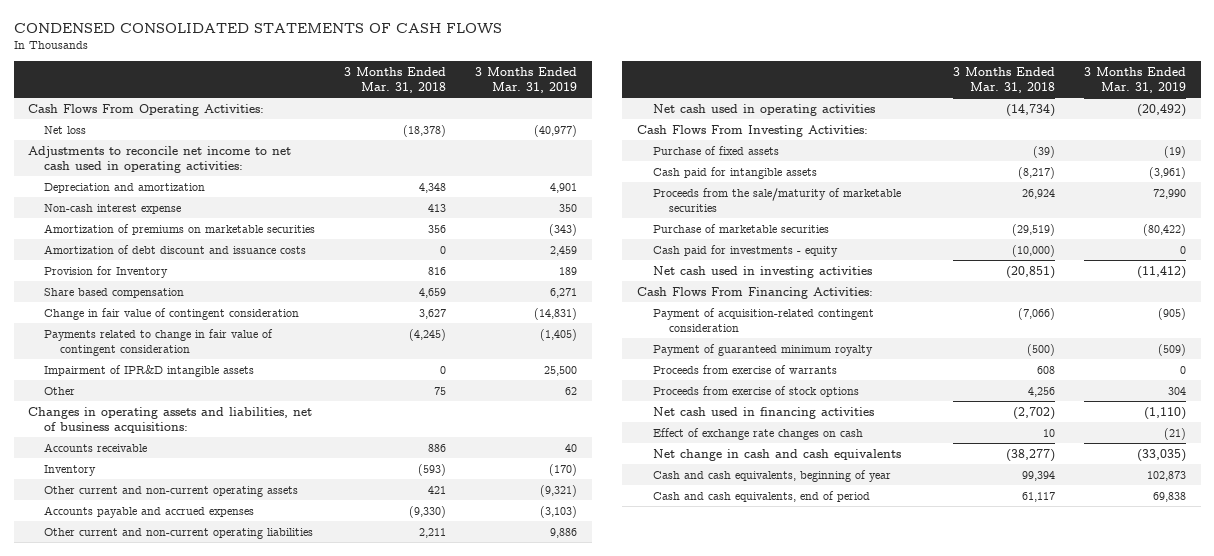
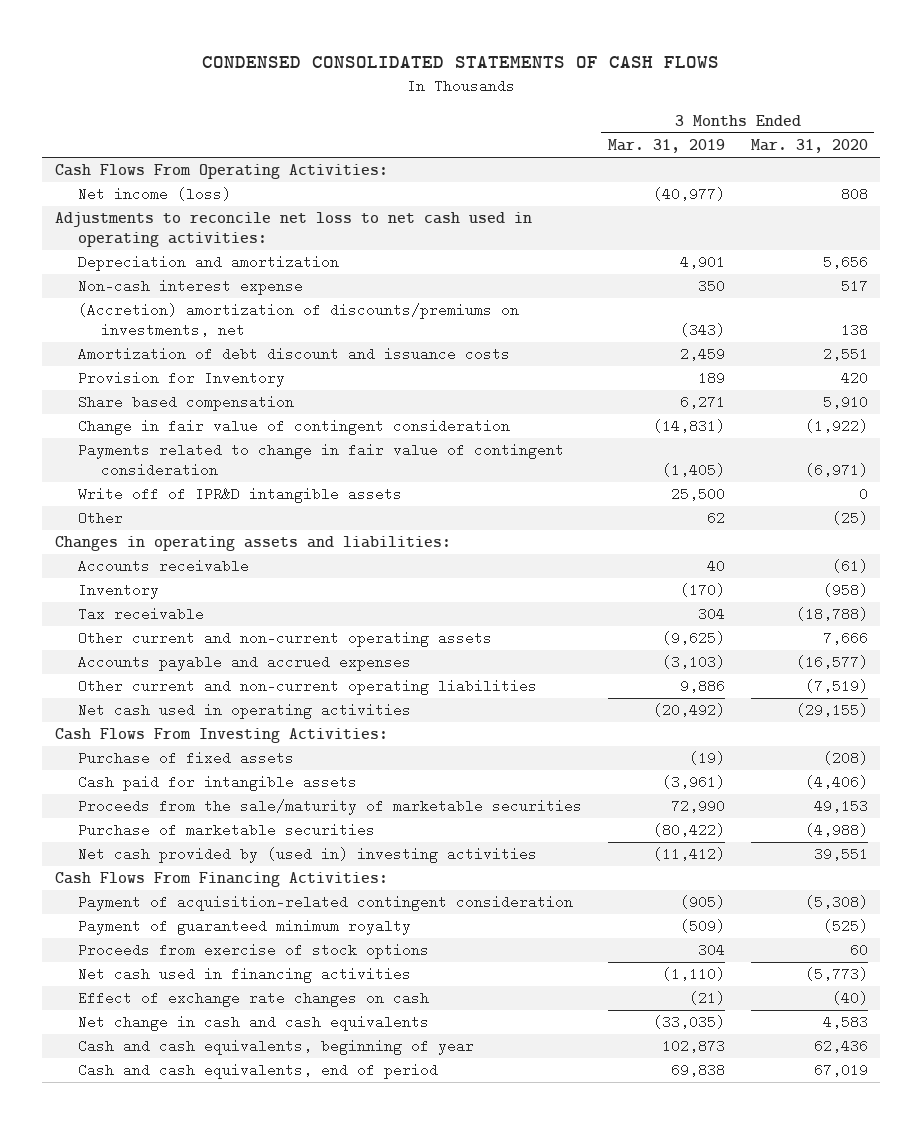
- | 3 Months Ended Mar. 31, 2018 | 3 Months Ended Mar. 31, 2019
+ | 3 Months Ended Mar. 31, 2019 | 3 Months Ended Mar. 31, 2020
- Net loss | (18,378) | (40,977)
- Adjustments to reconcile net income to net cash used in operating activities:
+ Net income (loss) | (40,977) | 808
+ Adjustments to reconcile net loss to net cash used in operating activities:
- Amortization of premiums on marketable securities | 356 | (343)
+ (Accretion) amortization of discounts/premiums on investments, net | (343) | 138
- Impairment of IPR&D intangible assets | 0 | 25,500
+ Write off of IPR&D intangible assets | 25,500 | 0
- Changes in operating assets and liabilities, net of business acquisitions:
+ Changes in operating assets and liabilities:
- Other current and non-current operating assets | 421 | (9,321)
+ Tax receivable | 304 | (18,788)
+ Other current and non-current operating assets | (9,625) | 7,666
- Cash paid for investments - equity | (10,000) | 0
- Net cash used in investing activities | (20,851) | (11,412)
+ Net cash provided by (used in) investing activities | (11,412) | 39,551
- Proceeds from exercise of warrants | 608 | 0

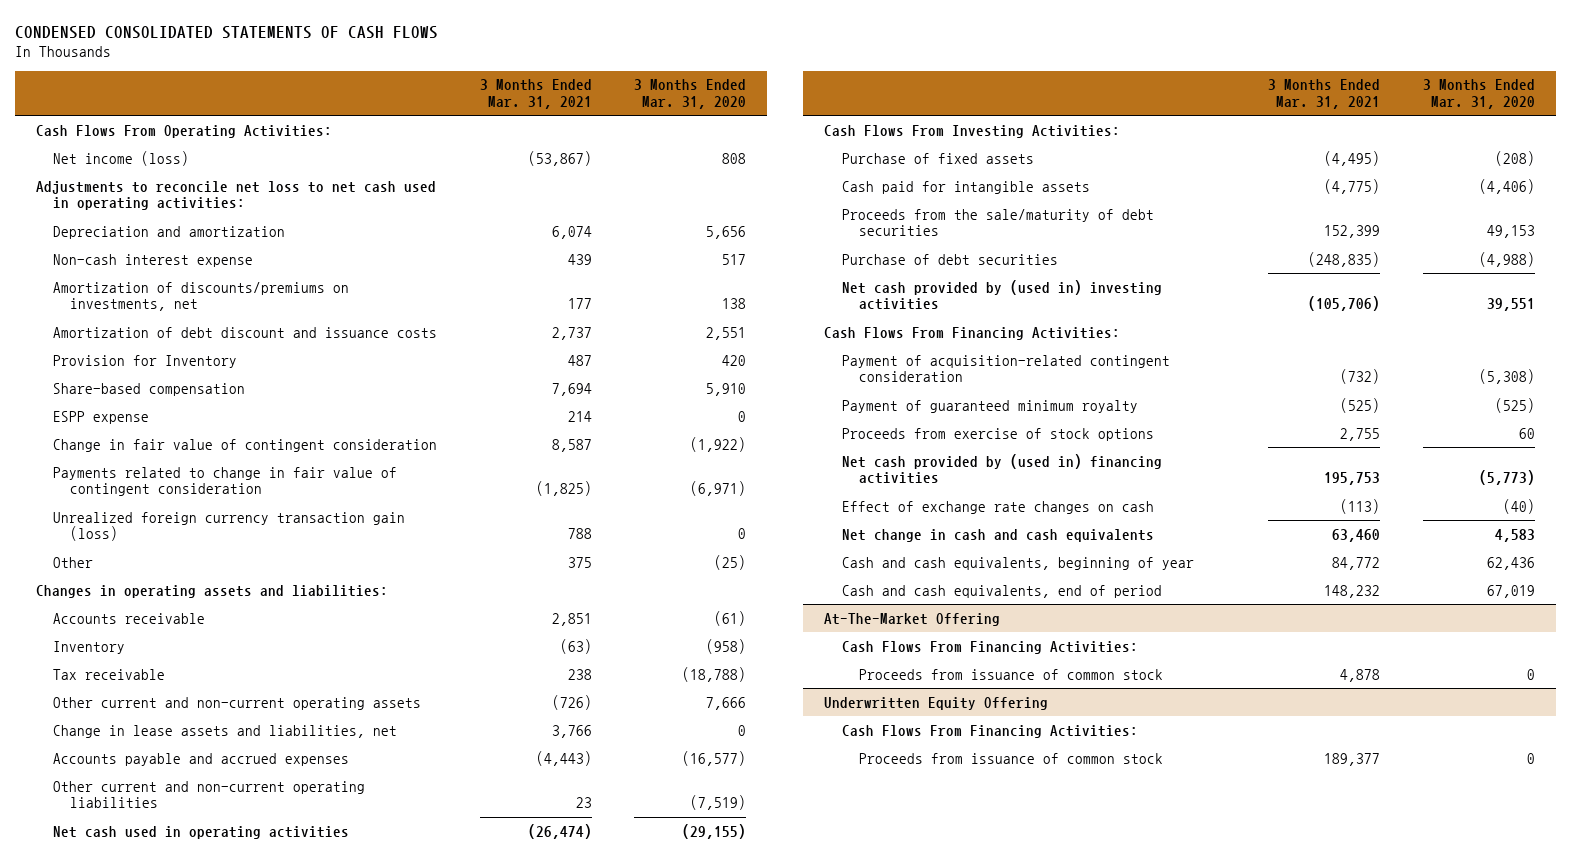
- | 3 Months Ended Mar. 31, 2019 | 3 Months Ended Mar. 31, 2020
+ | 3 Months Ended Mar. 31, 2021 | 3 Months Ended Mar. 31, 2020
- (Accretion) amortization of discounts/premiums on investments, net | (343) | 138
+ Amortization of discounts/premiums on investments, net | 177 | 138
- Share based compensation | 6,271 | 5,910
+ Share-based compensation | 7,694 | 5,910
+ ESPP expense | 214 | 0
- Write off of IPR&D intangible assets | 25,500 | 0
+ Unrealized foreign currency transaction gain (loss) | 788 | 0
+ Change in lease assets and liabilities, net | 3,766 | 0
- Proceeds from the sale/maturity of marketable securities | 72,990 | 49,153
- Purchase of marketable securities | (80,422) | (4,988)
+ Proceeds from the sale/maturity of debt securities | 152,399 | 49,153
+ Purchase of debt securities | (248,835) | (4,988)
- Net cash used in financing activities | (1,110) | (5,773)
+ Net cash provided by (used in) financing activities | 195,753 | (5,773)
+ At-The-Market Offering
+ Cash Flows From Financing Activities:
+ Proceeds from issuance of common stock | 4,878 | 0
+ Underwritten Equity Offering
+ Cash Flows From Financing Activities:
+ Proceeds from issuance of common stock | 189,377 | 0

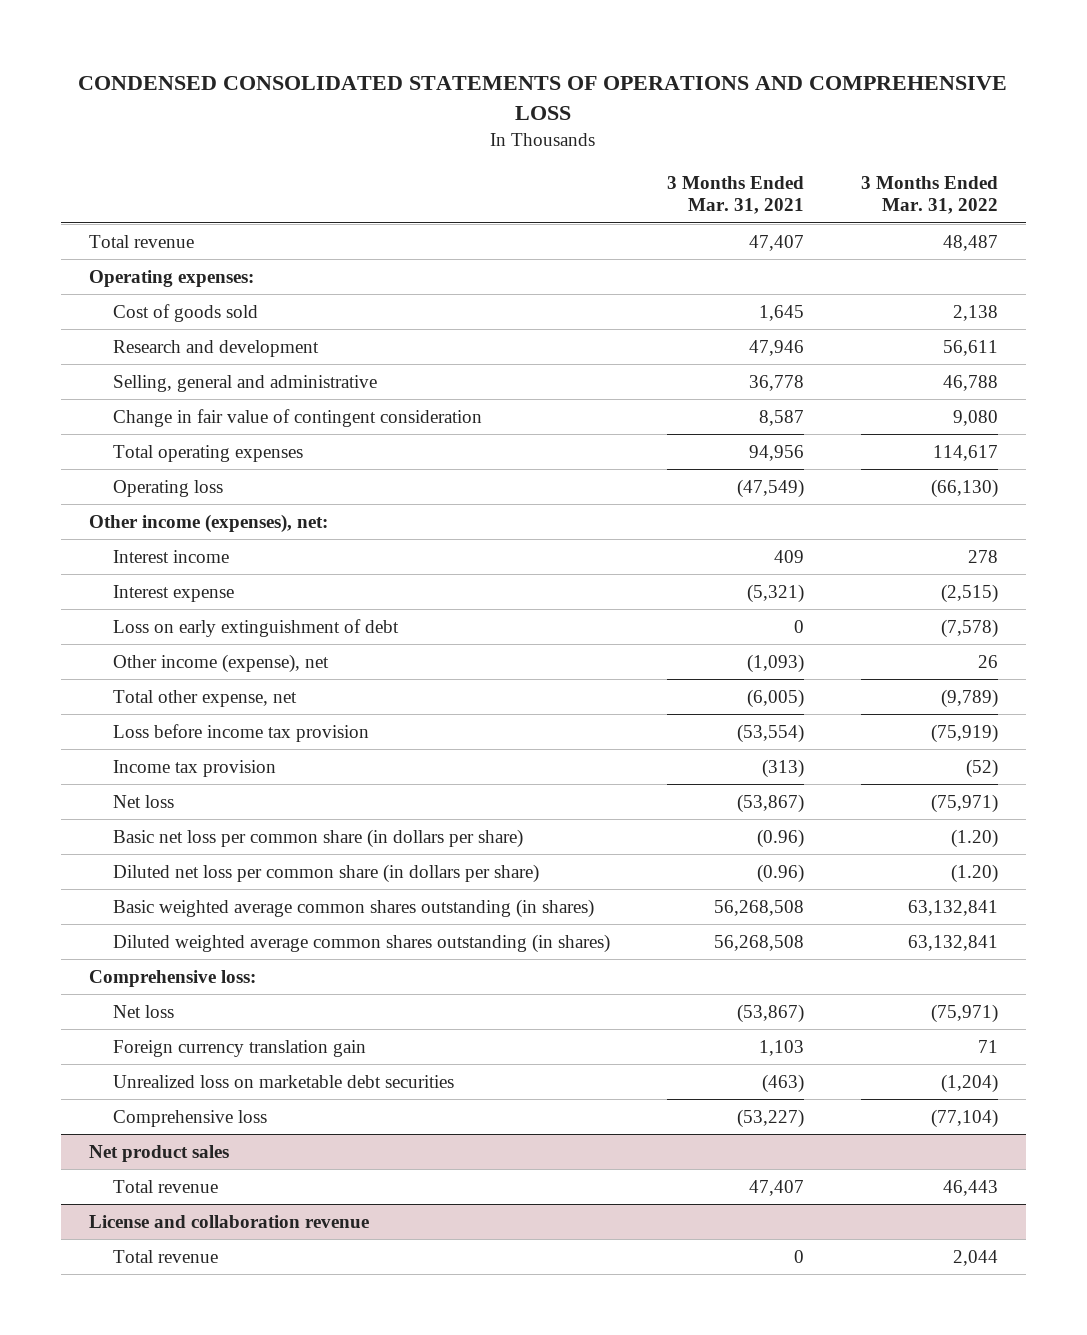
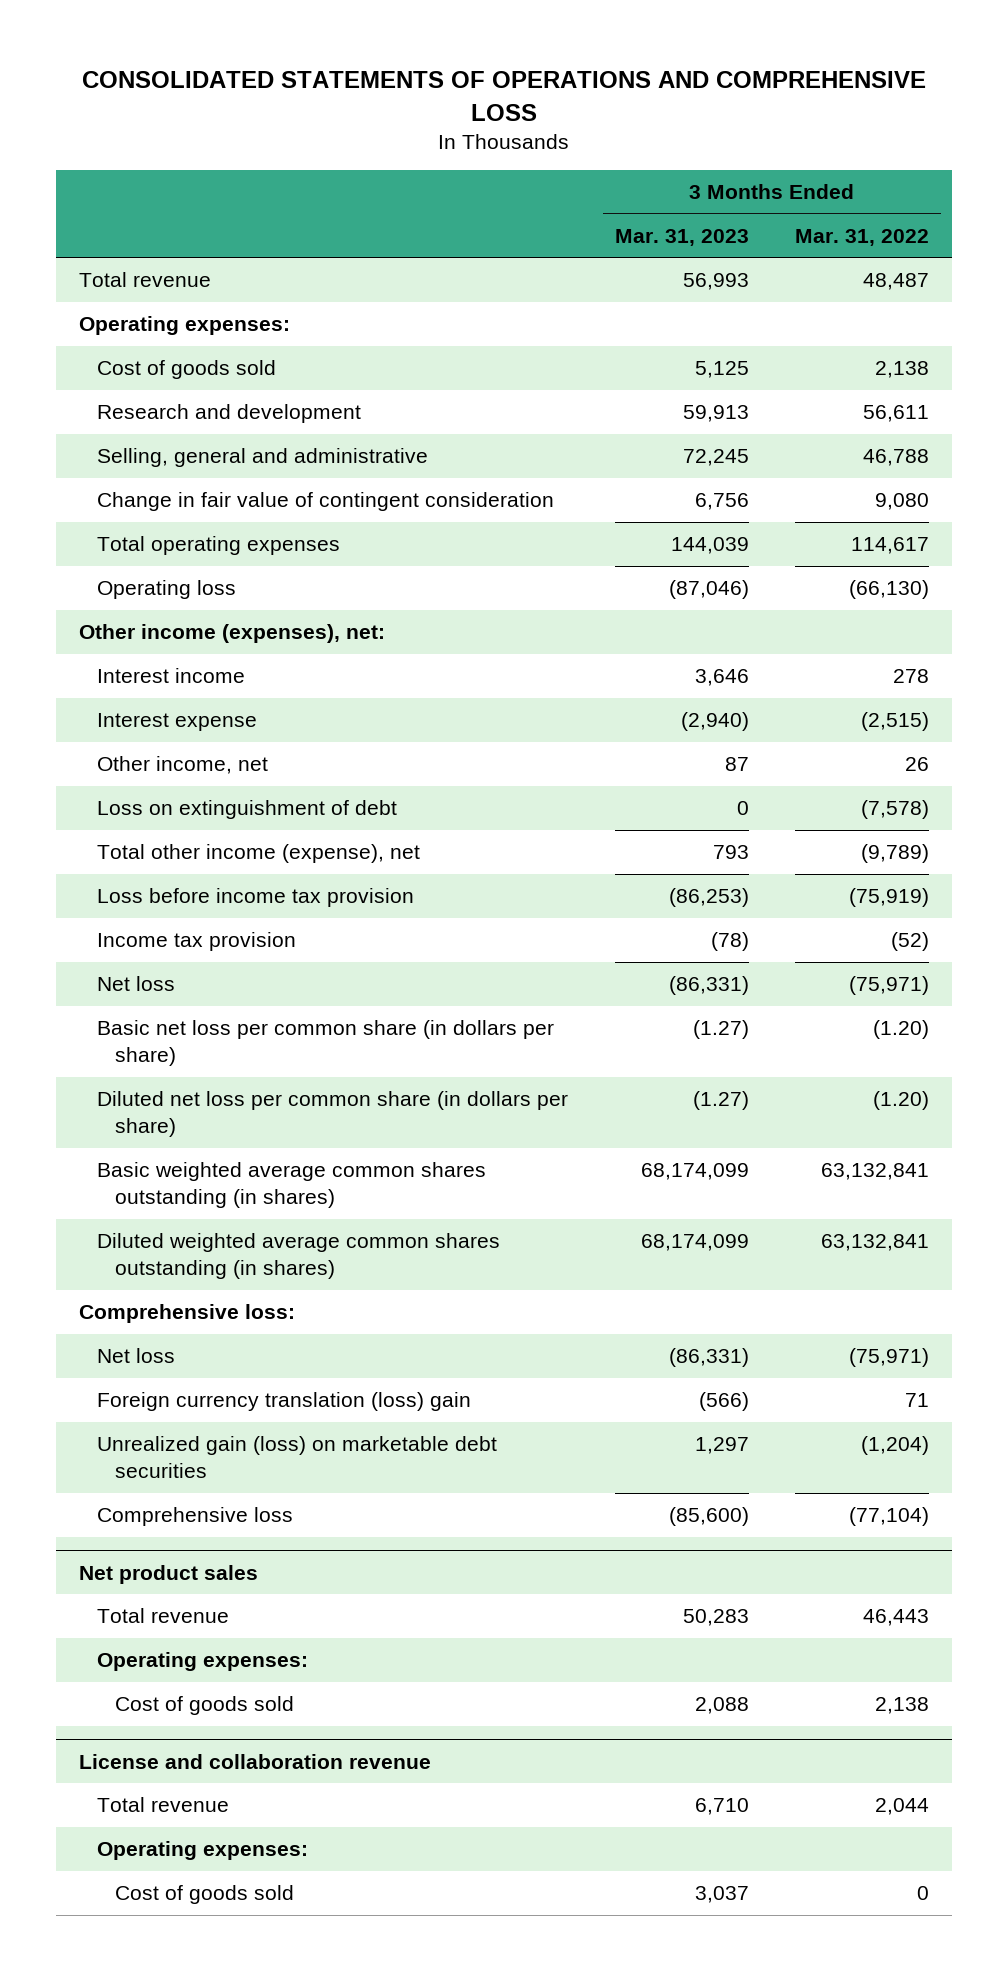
- CONDENSED CONSOLIDATED STATEMENTS OF OPERATIONS AND COMPREHENSIVE LOSS
+ CONSOLIDATED STATEMENTS OF OPERATIONS AND COMPREHENSIVE LOSS
- | 3 Months Ended Mar. 31, 2021 | 3 Months Ended Mar. 31, 2022
+ | 3 Months Ended Mar. 31, 2023 | 3 Months Ended Mar. 31, 2022
- Loss on early extinguishment of debt | 0 | (7,578)
- Other income (expense), net | (1,093) | 26
- Total other expense, net | (6,005) | (9,789)
+ Other income, net | 87 | 26
+ Loss on extinguishment of debt | 0 | (7,578)
+ Total other income (expense), net | 793 | (9,789)
- Foreign currency translation gain | 1,103 | 71
- Unrealized loss on marketable debt securities | (463) | (1,204)
+ Foreign currency translation (loss) gain | (566) | 71
+ Unrealized gain (loss) on marketable debt securities | 1,297 | (1,204)
@ Net product sales
+ Operating expenses:
+ Cost of goods sold | 2,088 | 2,138
@ License and collaboration revenue
+ Operating expenses:
+ Cost of goods sold | 3,037 | 0

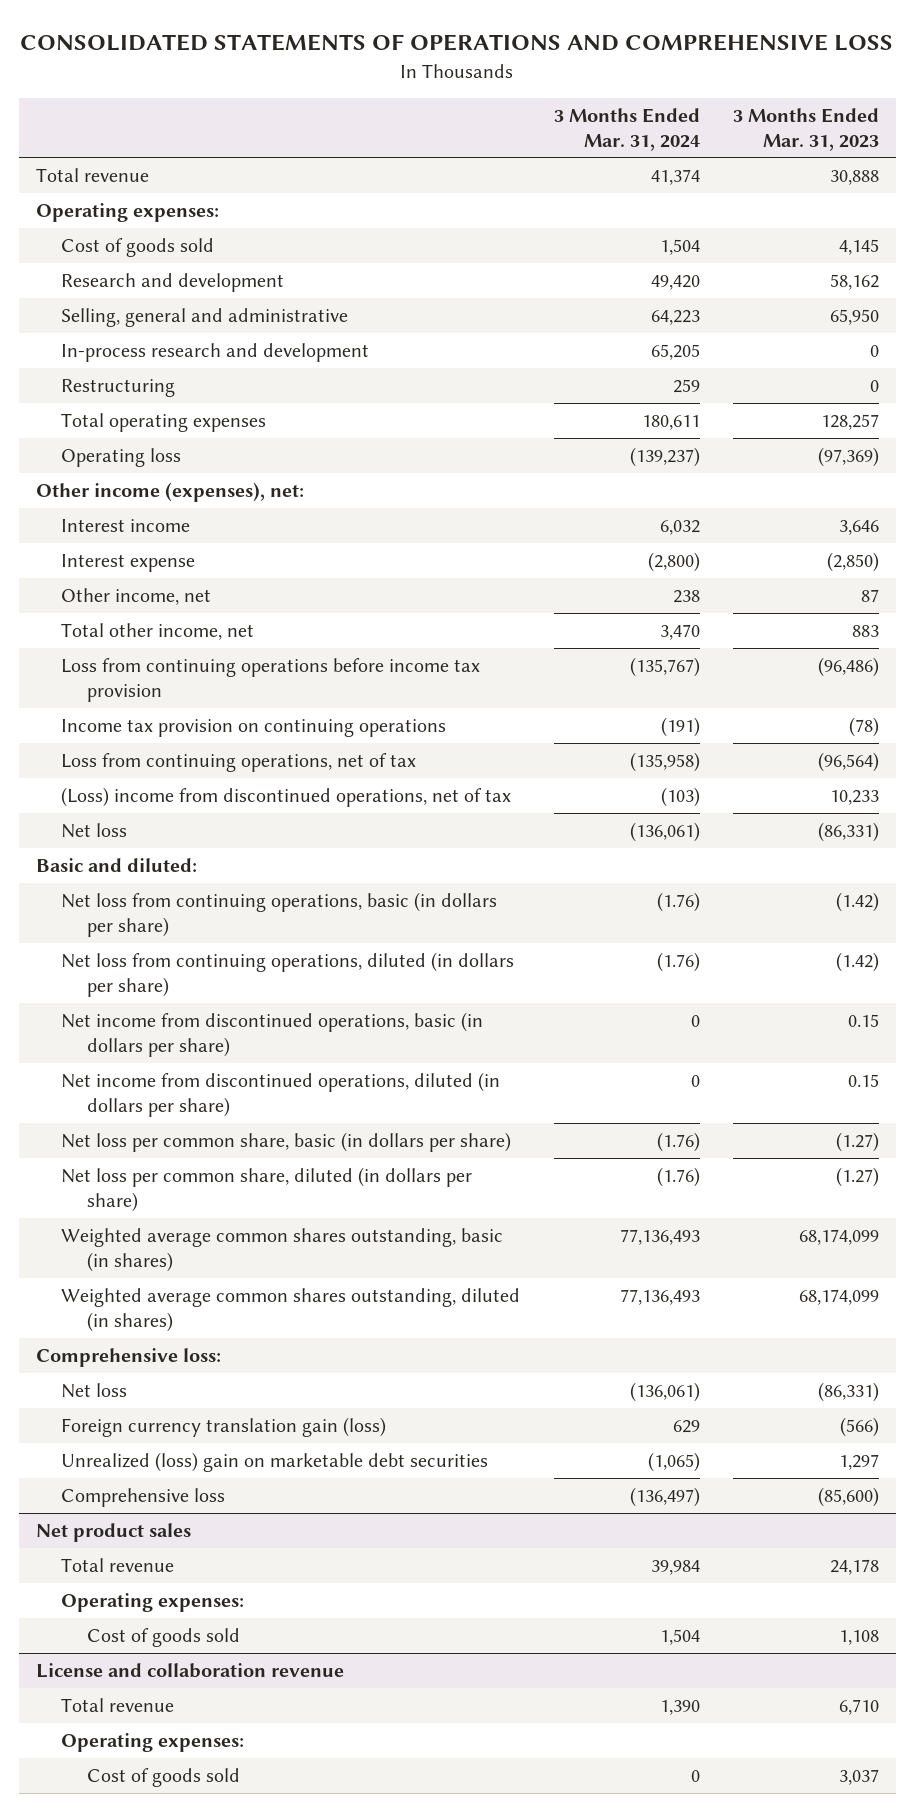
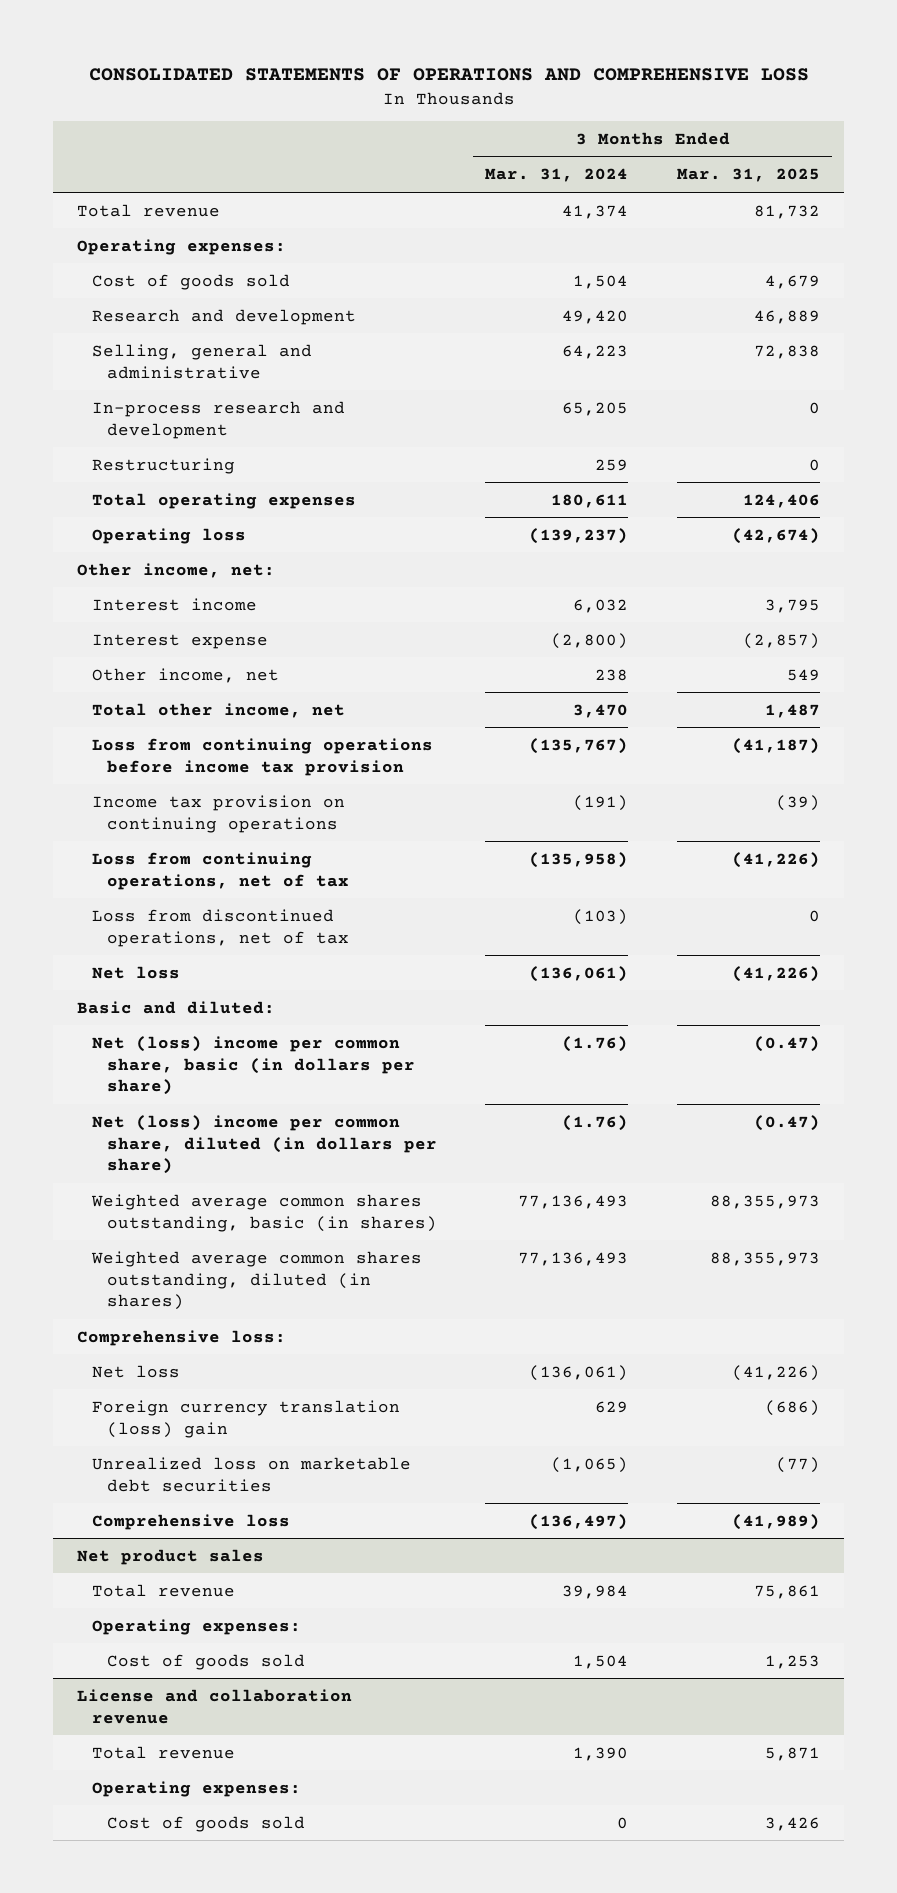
- | 3 Months Ended Mar. 31, 2024 | 3 Months Ended Mar. 31, 2023
+ | 3 Months Ended Mar. 31, 2024 | 3 Months Ended Mar. 31, 2025
- Other income (expenses), net:
+ Other income, net:
- (Loss) income from discontinued operations, net of tax | (103) | 10,233
+ Loss from discontinued operations, net of tax | (103) | 0
- Net loss from continuing operations, basic (in dollars per share) | (1.76) | (1.42)
- Net loss from continuing operations, diluted (in dollars per share) | (1.76) | (1.42)
- Net income from discontinued operations, basic (in dollars per share) | 0 | 0.15
- Net income from discontinued operations, diluted (in dollars per share) | 0 | 0.15
- Net loss per common share, basic (in dollars per share) | (1.76) | (1.27)
- Net loss per common share, diluted (in dollars per share) | (1.76) | (1.27)
+ Net (loss) income per common share, basic (in dollars per share) | (1.76) | (0.47)
+ Net (loss) income per common share, diluted (in dollars per share) | (1.76) | (0.47)
- Foreign currency translation gain (loss) | 629 | (566)
- Unrealized (loss) gain on marketable debt securities | (1,065) | 1,297
+ Foreign currency translation (loss) gain | 629 | (686)
+ Unrealized loss on marketable debt securities | (1,065) | (77)

